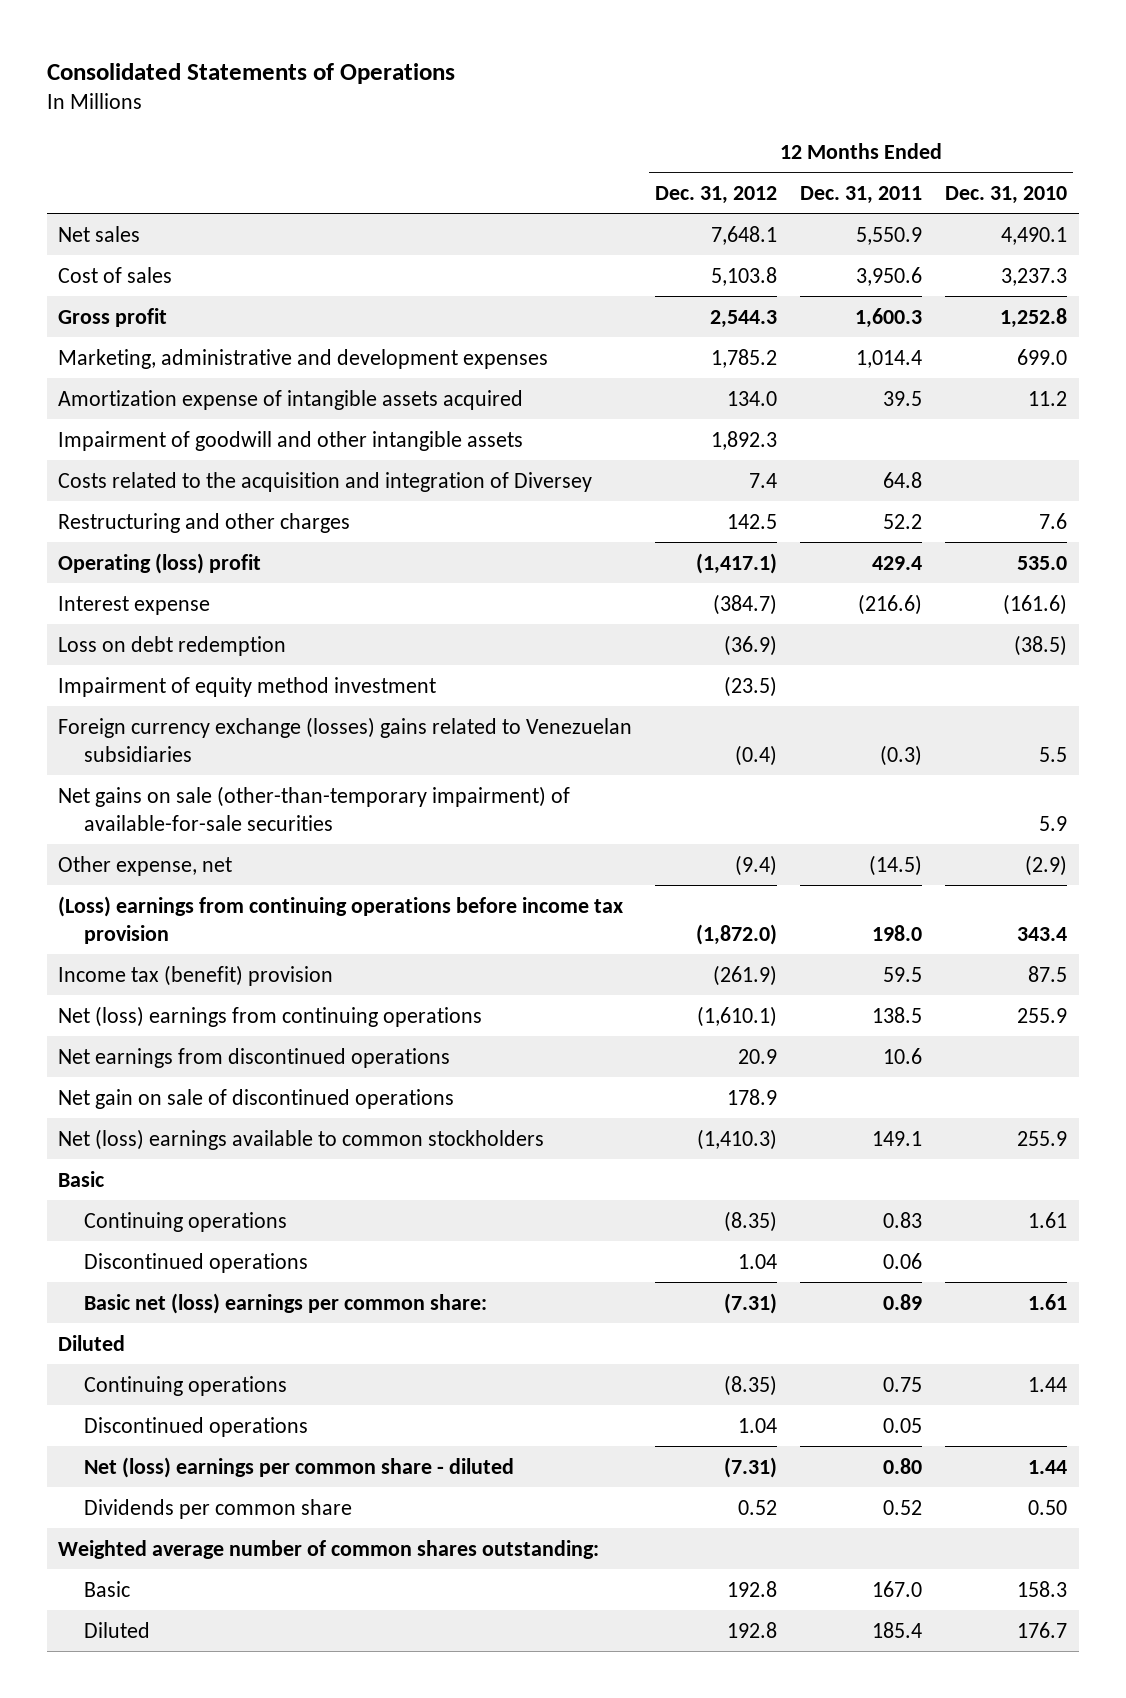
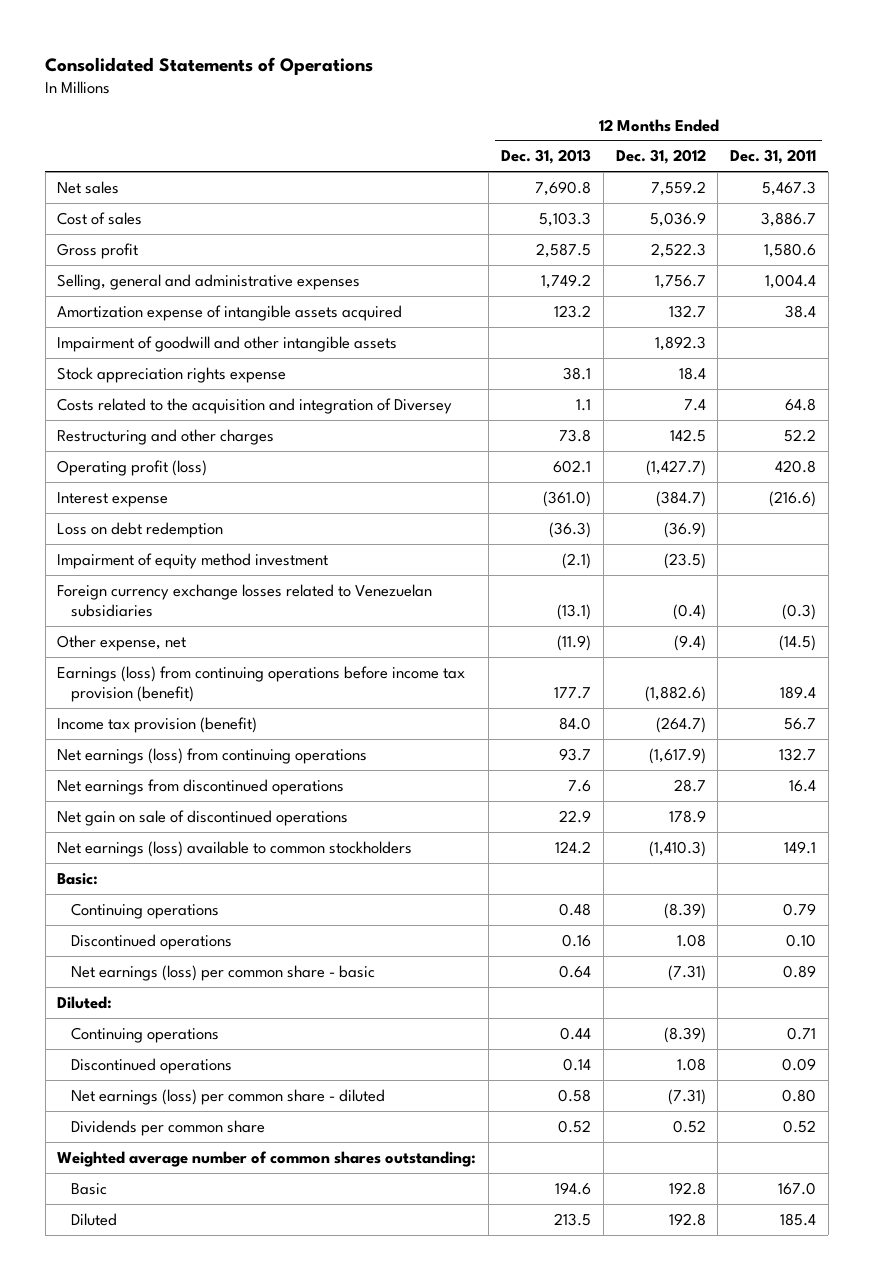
- | 12 Months Ended Dec. 31, 2012 | 12 Months Ended Dec. 31, 2011 | 12 Months Ended Dec. 31, 2010
+ | 12 Months Ended Dec. 31, 2013 | 12 Months Ended Dec. 31, 2012 | 12 Months Ended Dec. 31, 2011
- Net sales | 7,648.1 | 5,550.9 | 4,490.1
- Cost of sales | 5,103.8 | 3,950.6 | 3,237.3
- Gross profit | 2,544.3 | 1,600.3 | 1,252.8
- Marketing, administrative and development expenses | 1,785.2 | 1,014.4 | 699.0
- Amortization expense of intangible assets acquired | 134.0 | 39.5 | 11.2
+ Net sales | 7,690.8 | 7,559.2 | 5,467.3
+ Cost of sales | 5,103.3 | 5,036.9 | 3,886.7
+ Gross profit | 2,587.5 | 2,522.3 | 1,580.6
+ Selling, general and administrative expenses | 1,749.2 | 1,756.7 | 1,004.4
+ Amortization expense of intangible assets acquired | 123.2 | 132.7 | 38.4
+ Stock appreciation rights expense | 38.1 | 18.4 |
- Operating (loss) profit | (1,417.1) | 429.4 | 535.0
+ Operating profit (loss) | 602.1 | (1,427.7) | 420.8
- Foreign currency exchange (losses) gains related to Venezuelan subsidiaries | (0.4) | (0.3) | 5.5
- Net gains on sale (other-than-temporary impairment) of available-for-sale securities | | | 5.9
+ Foreign currency exchange losses related to Venezuelan subsidiaries | (13.1) | (0.4) | (0.3)
- (Loss) earnings from continuing operations before income tax provision | (1,872.0) | 198.0 | 343.4
- Income tax (benefit) provision | (261.9) | 59.5 | 87.5
- Net (loss) earnings from continuing operations | (1,610.1) | 138.5 | 255.9
- Net earnings from discontinued operations | 20.9 | 10.6 |
+ Earnings (loss) from continuing operations before income tax provision (benefit) | 177.7 | (1,882.6) | 189.4
+ Income tax provision (benefit) | 84.0 | (264.7) | 56.7
+ Net earnings (loss) from continuing operations | 93.7 | (1,617.9) | 132.7
+ Net earnings from discontinued operations | 7.6 | 28.7 | 16.4
- Net (loss) earnings available to common stockholders | (1,410.3) | 149.1 | 255.9
- Basic
- Continuing operations | (8.35) | 0.83 | 1.61
- Discontinued operations | 1.04 | 0.06 |
- Basic net (loss) earnings per common share: | (7.31) | 0.89 | 1.61
- Diluted
- Continuing operations | (8.35) | 0.75 | 1.44
- Discontinued operations | 1.04 | 0.05 |
- Net (loss) earnings per common share - diluted | (7.31) | 0.80 | 1.44
+ Net earnings (loss) available to common stockholders | 124.2 | (1,410.3) | 149.1
+ Basic:
+ Continuing operations | 0.48 | (8.39) | 0.79
+ Discontinued operations | 0.16 | 1.08 | 0.10
+ Net earnings (loss) per common share - basic | 0.64 | (7.31) | 0.89
+ Diluted:
+ Continuing operations | 0.44 | (8.39) | 0.71
+ Discontinued operations | 0.14 | 1.08 | 0.09
+ Net earnings (loss) per common share - diluted | 0.58 | (7.31) | 0.80

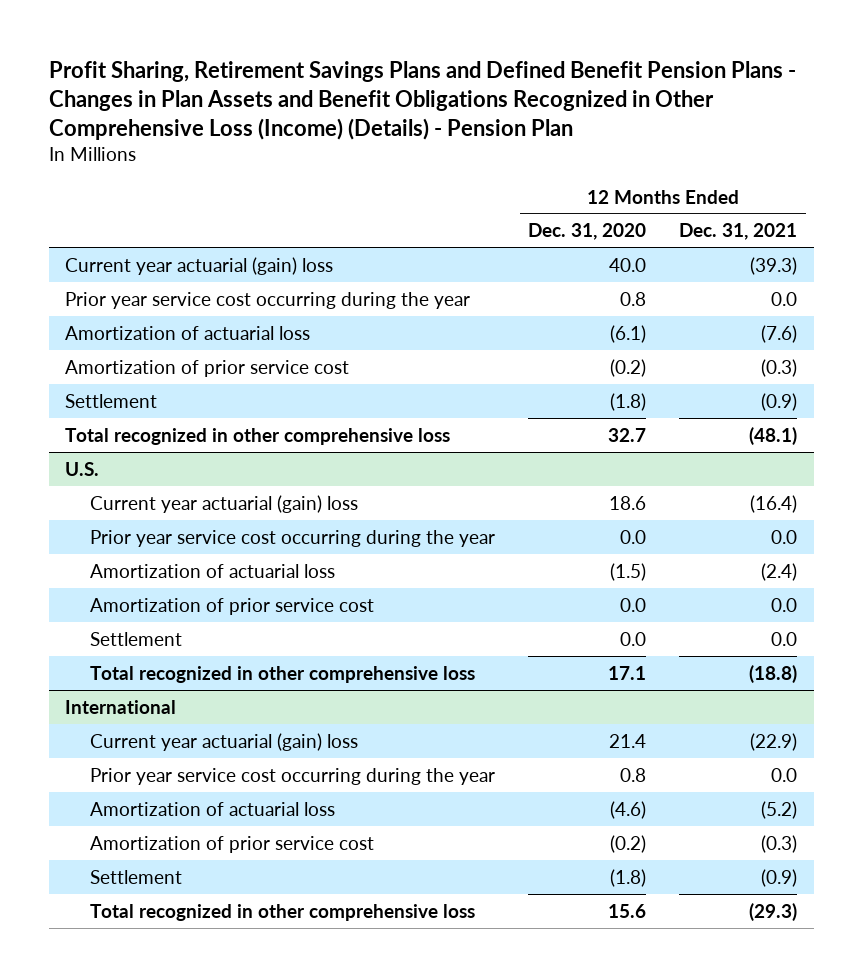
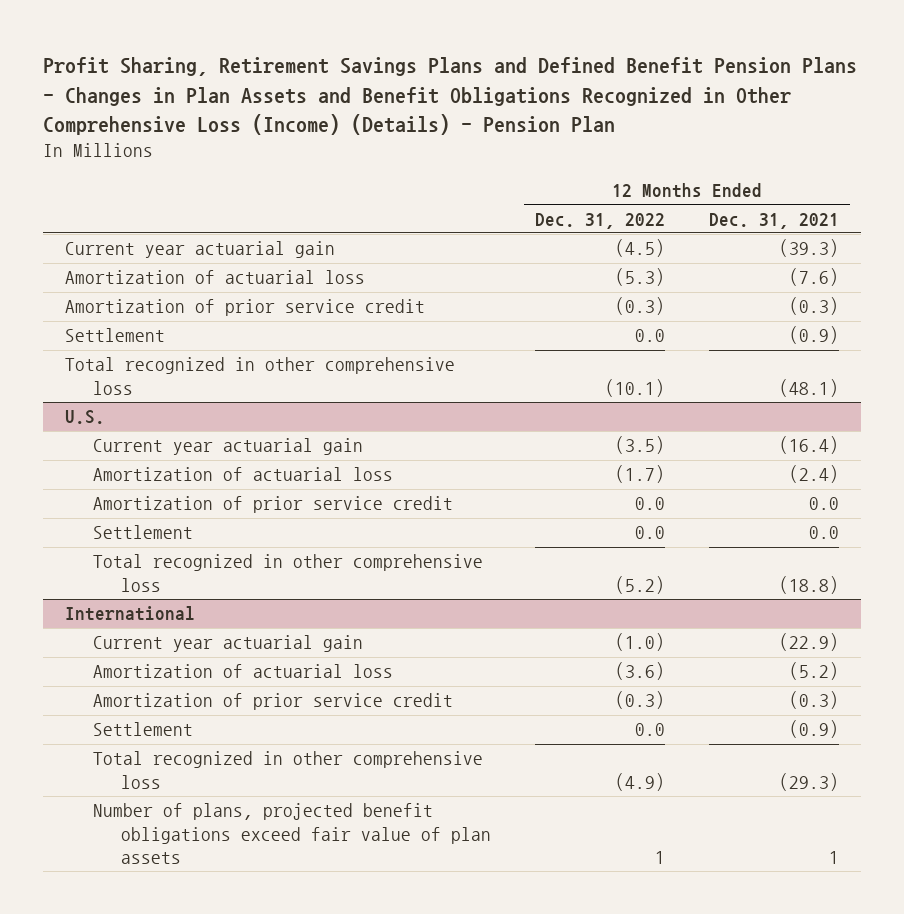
- | 12 Months Ended Dec. 31, 2020 | 12 Months Ended Dec. 31, 2021
+ | 12 Months Ended Dec. 31, 2022 | 12 Months Ended Dec. 31, 2021
- Current year actuarial (gain) loss | 40.0 | (39.3)
- Prior year service cost occurring during the year | 0.8 | 0.0
+ Current year actuarial gain | (4.5) | (39.3)
- Amortization of prior service cost | (0.2) | (0.3)
+ Amortization of prior service credit | (0.3) | (0.3)
@ U.S.
- Current year actuarial (gain) loss | 18.6 | (16.4)
- Prior year service cost occurring during the year | 0.0 | 0.0
+ Current year actuarial gain | (3.5) | (16.4)
- Amortization of prior service cost | 0.0 | 0.0
+ Amortization of prior service credit | 0.0 | 0.0
@ International
- Current year actuarial (gain) loss | 21.4 | (22.9)
- Prior year service cost occurring during the year | 0.8 | 0.0
+ Current year actuarial gain | (1.0) | (22.9)
- Amortization of prior service cost | (0.2) | (0.3)
+ Amortization of prior service credit | (0.3) | (0.3)
+ Number of plans, projected benefit obligations exceed fair value of plan assets | 1 | 1

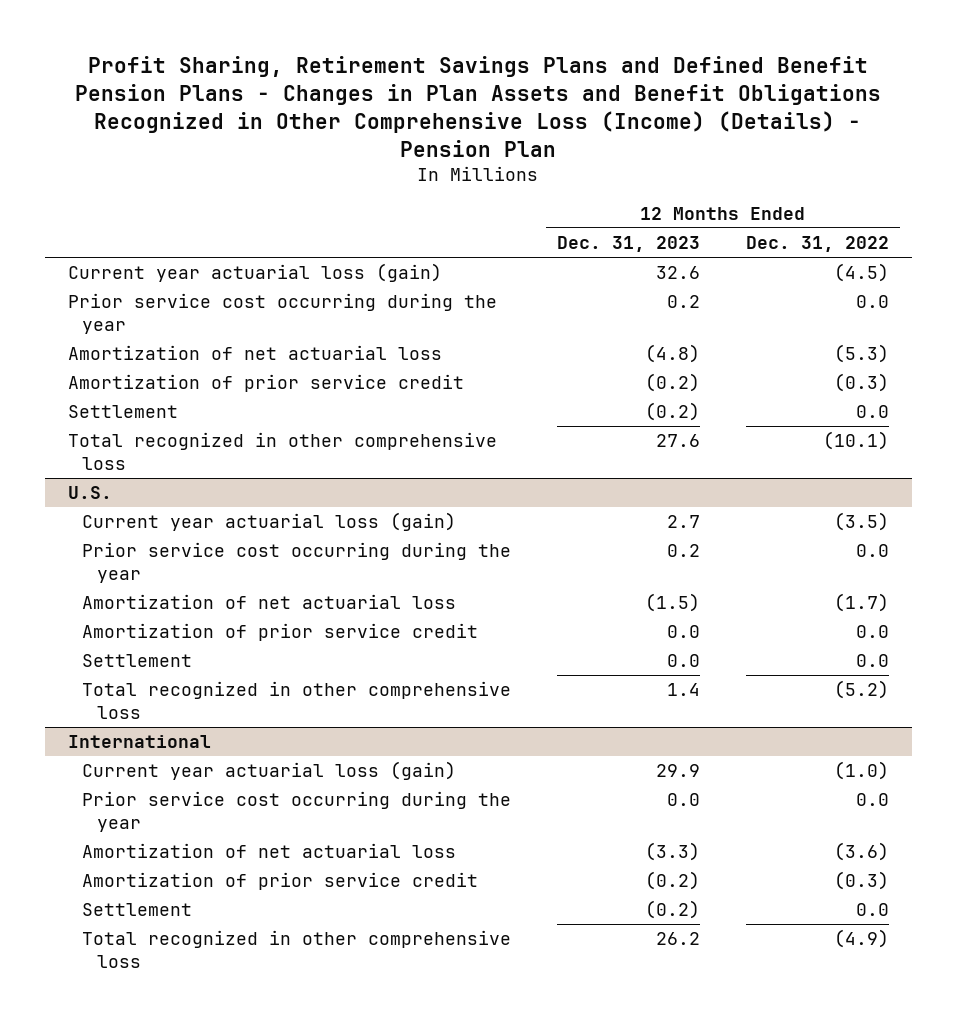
- | 12 Months Ended Dec. 31, 2022 | 12 Months Ended Dec. 31, 2021
+ | 12 Months Ended Dec. 31, 2023 | 12 Months Ended Dec. 31, 2022
- Current year actuarial gain | (4.5) | (39.3)
- Amortization of actuarial loss | (5.3) | (7.6)
+ Current year actuarial loss (gain) | 32.6 | (4.5)
+ Prior service cost occurring during the year | 0.2 | 0.0
+ Amortization of net actuarial loss | (4.8) | (5.3)
@ U.S.
- Current year actuarial gain | (3.5) | (16.4)
- Amortization of actuarial loss | (1.7) | (2.4)
+ Current year actuarial loss (gain) | 2.7 | (3.5)
+ Prior service cost occurring during the year | 0.2 | 0.0
+ Amortization of net actuarial loss | (1.5) | (1.7)
@ International
- Current year actuarial gain | (1.0) | (22.9)
- Amortization of actuarial loss | (3.6) | (5.2)
+ Current year actuarial loss (gain) | 29.9 | (1.0)
+ Prior service cost occurring during the year | 0.0 | 0.0
+ Amortization of net actuarial loss | (3.3) | (3.6)
- Number of plans, projected benefit obligations exceed fair value of plan assets | 1 | 1

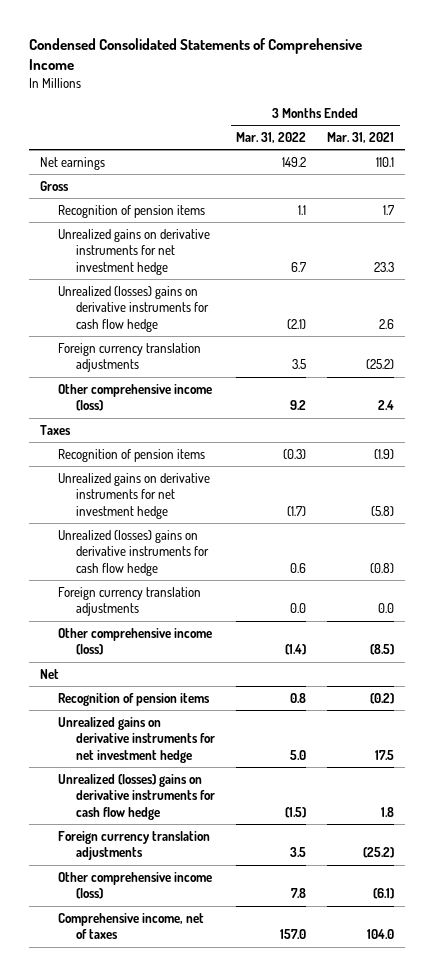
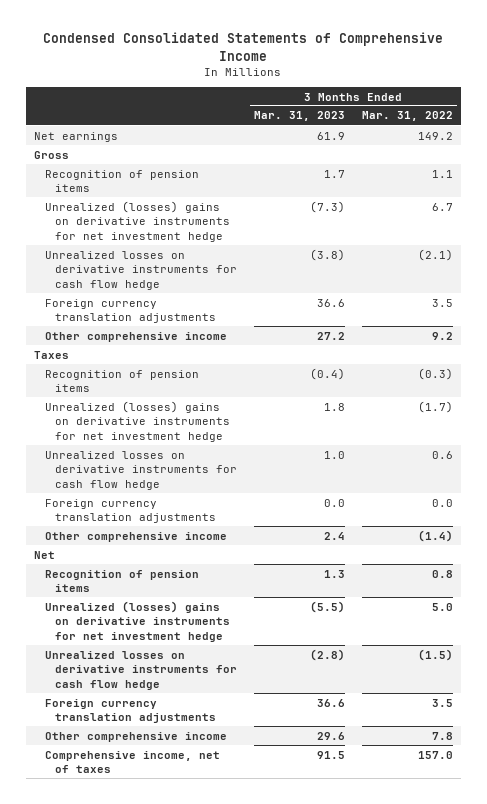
- | 3 Months Ended Mar. 31, 2022 | 3 Months Ended Mar. 31, 2021
+ | 3 Months Ended Mar. 31, 2023 | 3 Months Ended Mar. 31, 2022
- Unrealized gains on derivative instruments for net investment hedge | 6.7 | 23.3
- Unrealized (losses) gains on derivative instruments for cash flow hedge | (2.1) | 2.6
+ Unrealized (losses) gains on derivative instruments for net investment hedge | (7.3) | 6.7
+ Unrealized losses on derivative instruments for cash flow hedge | (3.8) | (2.1)
- Other comprehensive income (loss) | 9.2 | 2.4
+ Other comprehensive income | 27.2 | 9.2
- Unrealized gains on derivative instruments for net investment hedge | (1.7) | (5.8)
- Unrealized (losses) gains on derivative instruments for cash flow hedge | 0.6 | (0.8)
+ Unrealized (losses) gains on derivative instruments for net investment hedge | 1.8 | (1.7)
+ Unrealized losses on derivative instruments for cash flow hedge | 1.0 | 0.6
- Other comprehensive income (loss) | (1.4) | (8.5)
+ Other comprehensive income | 2.4 | (1.4)
- Unrealized gains on derivative instruments for net investment hedge | 5.0 | 17.5
- Unrealized (losses) gains on derivative instruments for cash flow hedge | (1.5) | 1.8
+ Unrealized (losses) gains on derivative instruments for net investment hedge | (5.5) | 5.0
+ Unrealized losses on derivative instruments for cash flow hedge | (2.8) | (1.5)
- Other comprehensive income (loss) | 7.8 | (6.1)
+ Other comprehensive income | 29.6 | 7.8

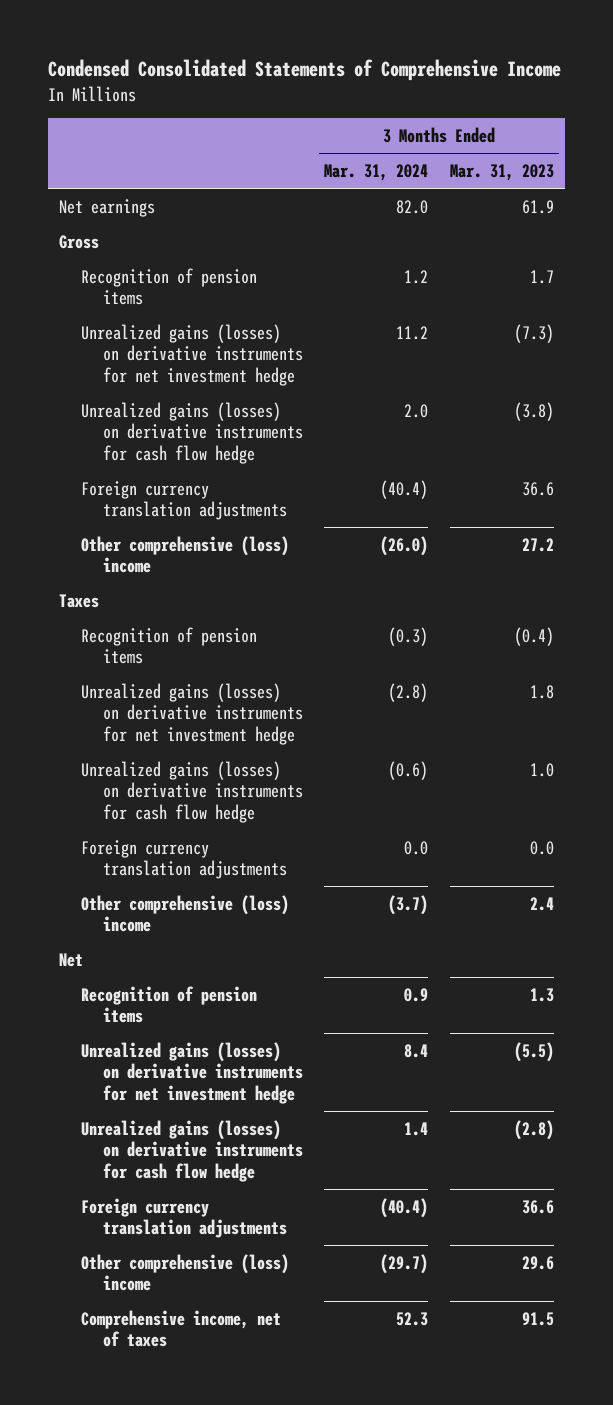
- | 3 Months Ended Mar. 31, 2023 | 3 Months Ended Mar. 31, 2022
+ | 3 Months Ended Mar. 31, 2024 | 3 Months Ended Mar. 31, 2023
- Unrealized (losses) gains on derivative instruments for net investment hedge | (7.3) | 6.7
- Unrealized losses on derivative instruments for cash flow hedge | (3.8) | (2.1)
+ Unrealized gains (losses) on derivative instruments for net investment hedge | 11.2 | (7.3)
+ Unrealized gains (losses) on derivative instruments for cash flow hedge | 2.0 | (3.8)
- Other comprehensive income | 27.2 | 9.2
+ Other comprehensive (loss) income | (26.0) | 27.2
- Unrealized (losses) gains on derivative instruments for net investment hedge | 1.8 | (1.7)
- Unrealized losses on derivative instruments for cash flow hedge | 1.0 | 0.6
+ Unrealized gains (losses) on derivative instruments for net investment hedge | (2.8) | 1.8
+ Unrealized gains (losses) on derivative instruments for cash flow hedge | (0.6) | 1.0
- Other comprehensive income | 2.4 | (1.4)
+ Other comprehensive (loss) income | (3.7) | 2.4
- Unrealized (losses) gains on derivative instruments for net investment hedge | (5.5) | 5.0
- Unrealized losses on derivative instruments for cash flow hedge | (2.8) | (1.5)
+ Unrealized gains (losses) on derivative instruments for net investment hedge | 8.4 | (5.5)
+ Unrealized gains (losses) on derivative instruments for cash flow hedge | 1.4 | (2.8)
- Other comprehensive income | 29.6 | 7.8
+ Other comprehensive (loss) income | (29.7) | 29.6

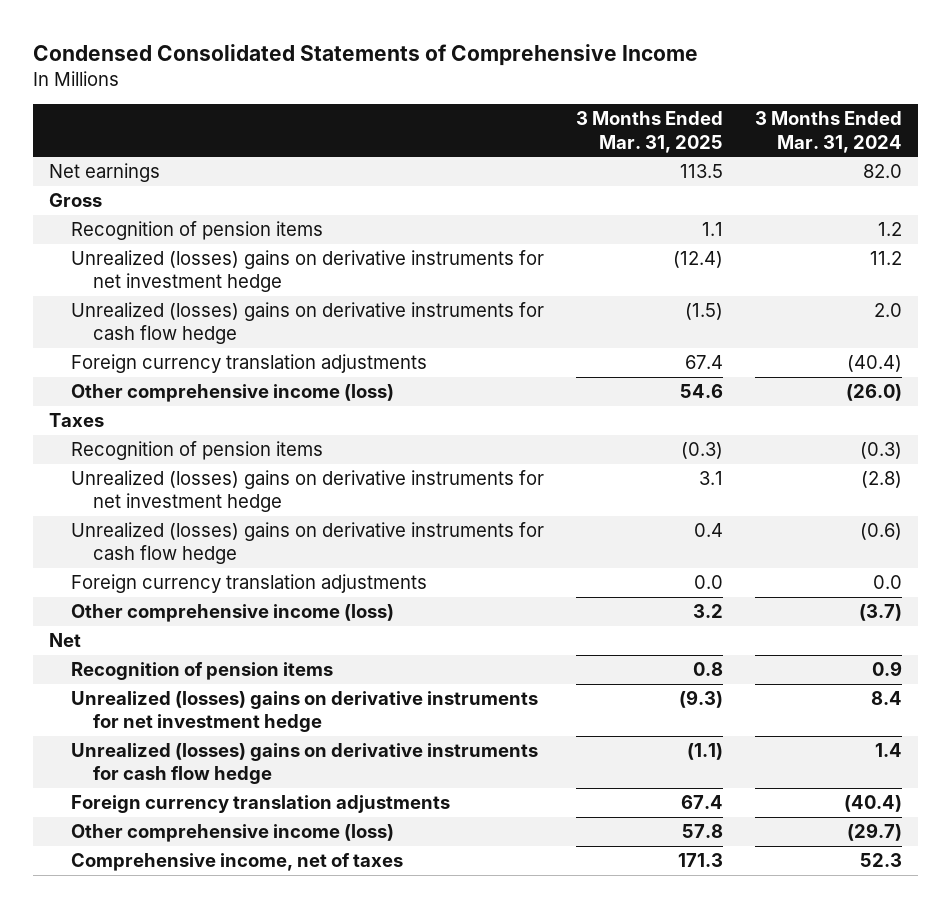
- | 3 Months Ended Mar. 31, 2024 | 3 Months Ended Mar. 31, 2023
+ | 3 Months Ended Mar. 31, 2025 | 3 Months Ended Mar. 31, 2024
- Unrealized gains (losses) on derivative instruments for net investment hedge | 11.2 | (7.3)
- Unrealized gains (losses) on derivative instruments for cash flow hedge | 2.0 | (3.8)
+ Unrealized (losses) gains on derivative instruments for net investment hedge | (12.4) | 11.2
+ Unrealized (losses) gains on derivative instruments for cash flow hedge | (1.5) | 2.0
- Other comprehensive (loss) income | (26.0) | 27.2
+ Other comprehensive income (loss) | 54.6 | (26.0)
- Unrealized gains (losses) on derivative instruments for net investment hedge | (2.8) | 1.8
- Unrealized gains (losses) on derivative instruments for cash flow hedge | (0.6) | 1.0
+ Unrealized (losses) gains on derivative instruments for net investment hedge | 3.1 | (2.8)
+ Unrealized (losses) gains on derivative instruments for cash flow hedge | 0.4 | (0.6)
- Other comprehensive (loss) income | (3.7) | 2.4
+ Other comprehensive income (loss) | 3.2 | (3.7)
- Unrealized gains (losses) on derivative instruments for net investment hedge | 8.4 | (5.5)
- Unrealized gains (losses) on derivative instruments for cash flow hedge | 1.4 | (2.8)
+ Unrealized (losses) gains on derivative instruments for net investment hedge | (9.3) | 8.4
+ Unrealized (losses) gains on derivative instruments for cash flow hedge | (1.1) | 1.4
- Other comprehensive (loss) income | (29.7) | 29.6
+ Other comprehensive income (loss) | 57.8 | (29.7)

